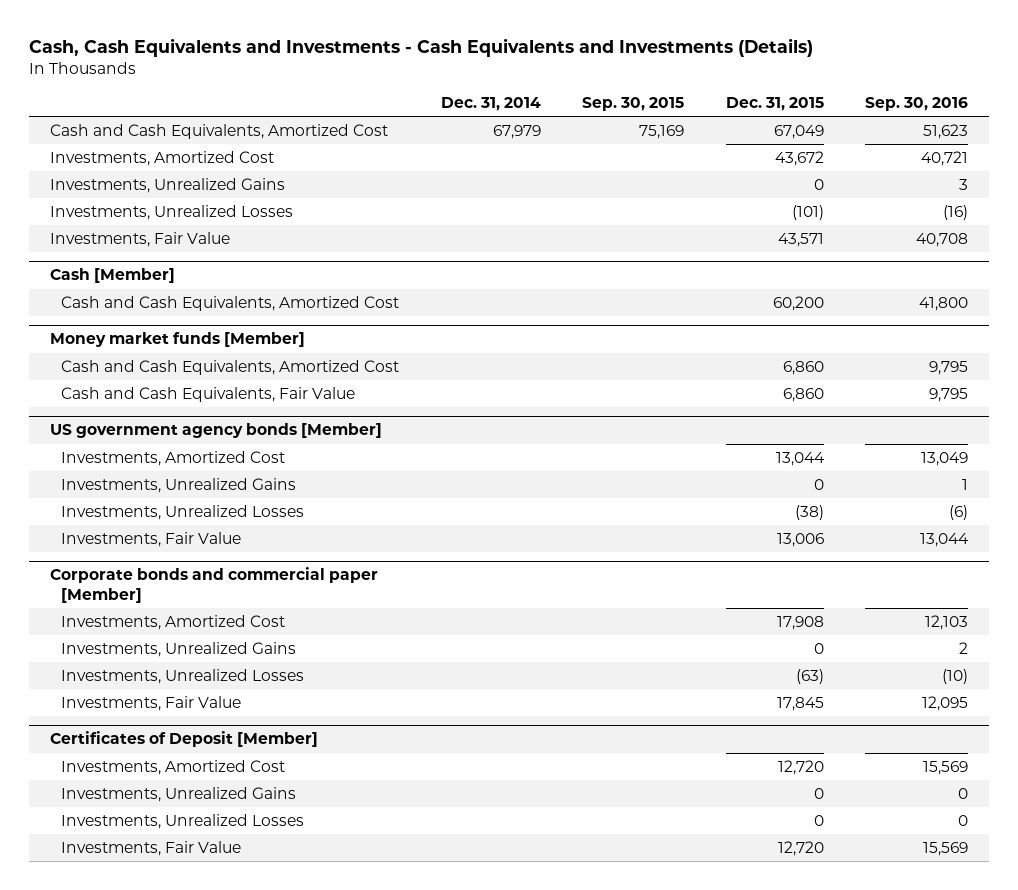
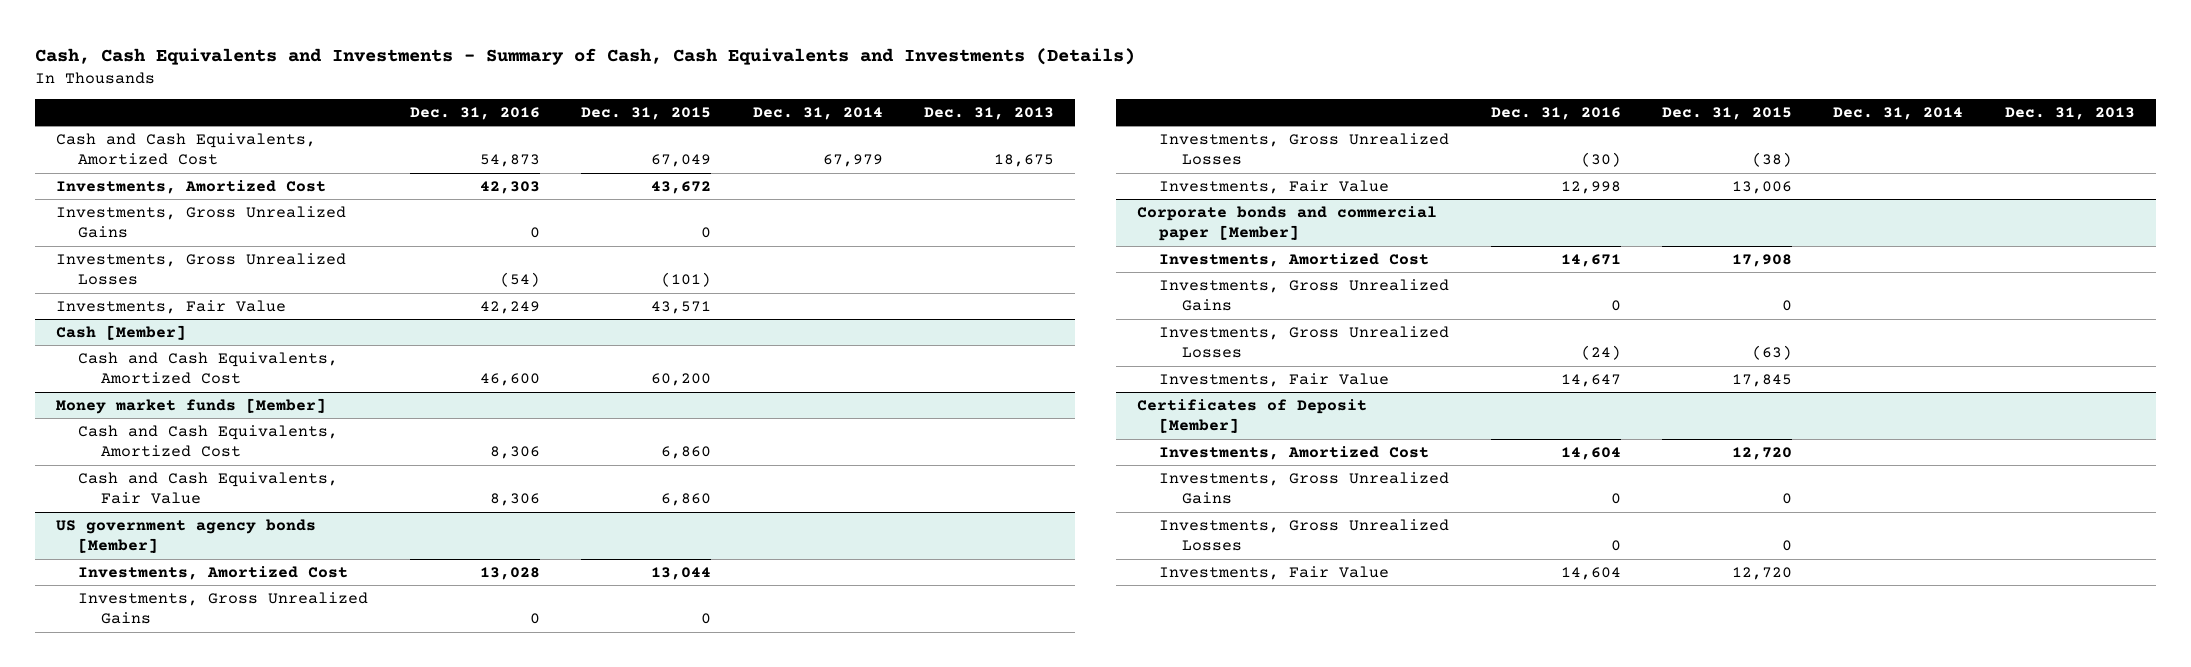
- Cash, Cash Equivalents and Investments - Cash Equivalents and Investments (Details)
+ Cash, Cash Equivalents and Investments - Summary of Cash, Cash Equivalents and Investments (Details)
- | Dec. 31, 2014 | Sep. 30, 2015 | Dec. 31, 2015 | Sep. 30, 2016
+ | Dec. 31, 2016 | Dec. 31, 2015 | Dec. 31, 2014 | Dec. 31, 2013
- Investments, Unrealized Gains | | | 0 | 3
- Investments, Unrealized Losses | | | (101) | (16)
+ Investments, Gross Unrealized Gains | 0 | 0 | |
+ Investments, Gross Unrealized Losses | (54) | (101) | |
@ US government agency bonds [Member]
- Investments, Unrealized Gains | | | 0 | 1
- Investments, Unrealized Losses | | | (38) | (6)
+ Investments, Gross Unrealized Gains | 0 | 0 | |
+ Investments, Gross Unrealized Losses | (30) | (38) | |
@ Corporate bonds and commercial paper [Member]
- Investments, Unrealized Gains | | | 0 | 2
- Investments, Unrealized Losses | | | (63) | (10)
+ Investments, Gross Unrealized Gains | 0 | 0 | |
+ Investments, Gross Unrealized Losses | (24) | (63) | |
@ Certificates of Deposit [Member]
- Investments, Unrealized Gains | | | 0 | 0
- Investments, Unrealized Losses | | | 0 | 0
+ Investments, Gross Unrealized Gains | 0 | 0 | |
+ Investments, Gross Unrealized Losses | 0 | 0 | |

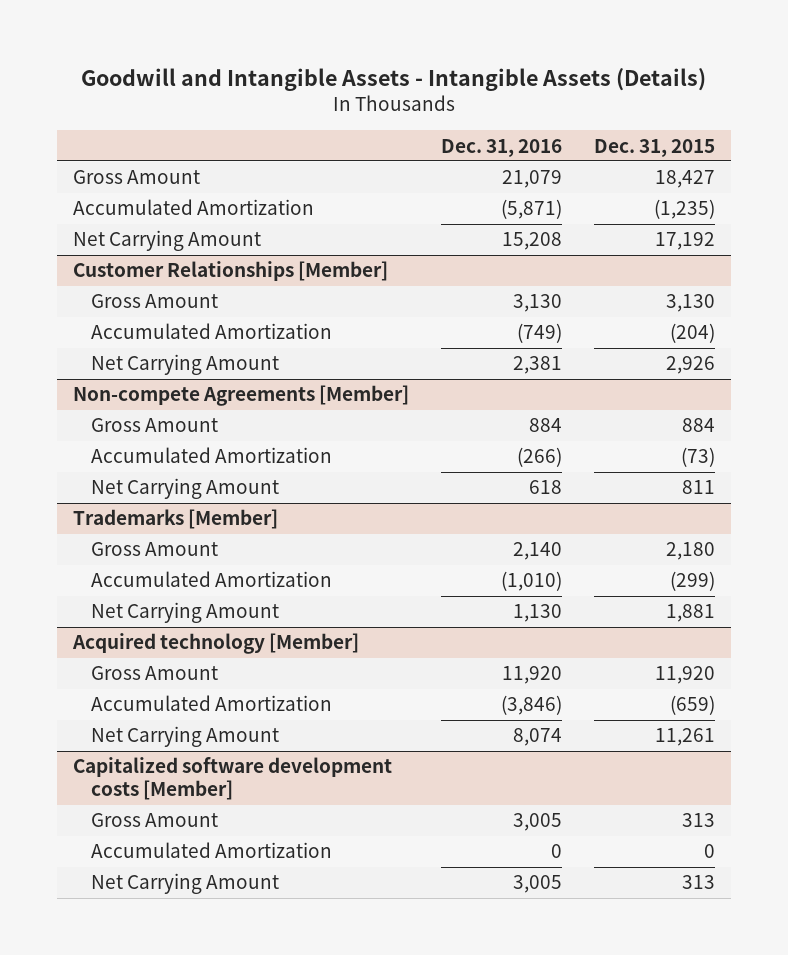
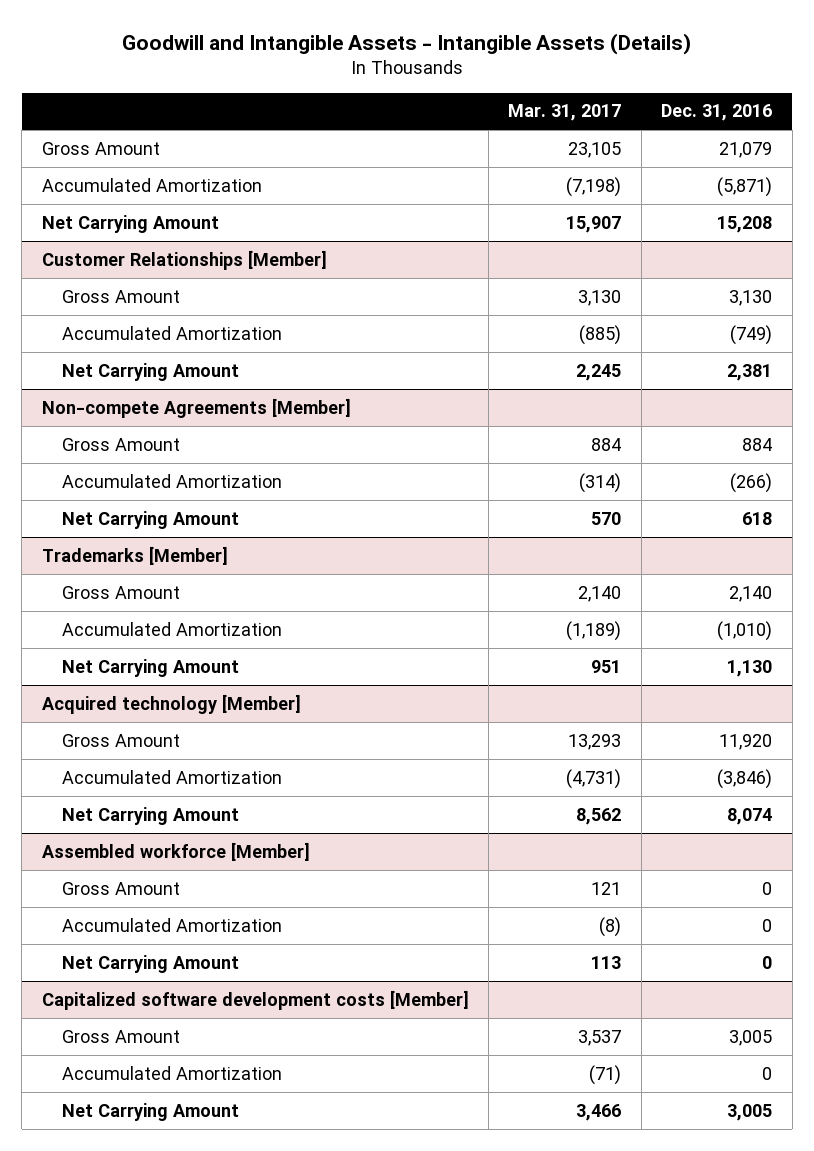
- | Dec. 31, 2016 | Dec. 31, 2015
+ | Mar. 31, 2017 | Dec. 31, 2016
+ Assembled workforce [Member]
+ Gross Amount | 121 | 0
+ Accumulated Amortization | (8) | 0
+ Net Carrying Amount | 113 | 0

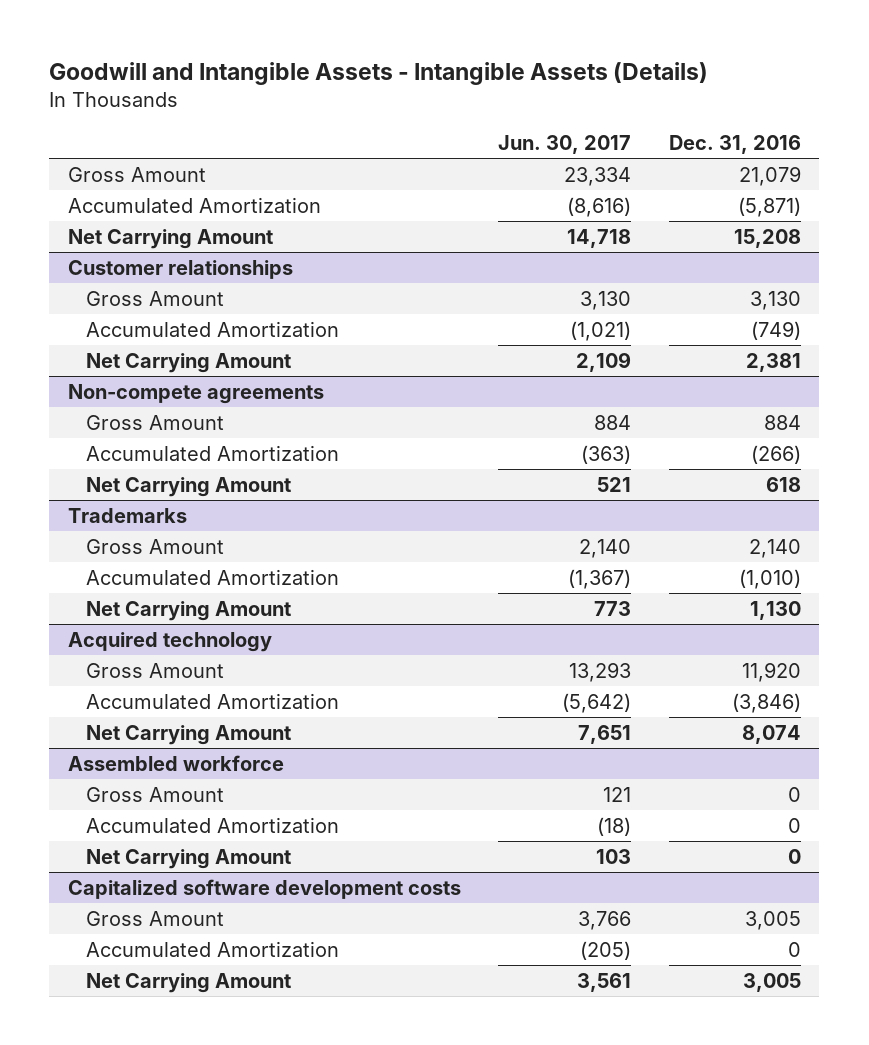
- | Mar. 31, 2017 | Dec. 31, 2016
+ | Jun. 30, 2017 | Dec. 31, 2016
- Customer Relationships [Member]
+ Customer relationships
- Non-compete Agreements [Member]
+ Non-compete agreements
- Trademarks [Member]
+ Trademarks
- Acquired technology [Member]
+ Acquired technology
- Assembled workforce [Member]
+ Assembled workforce
- Capitalized software development costs [Member]
+ Capitalized software development costs

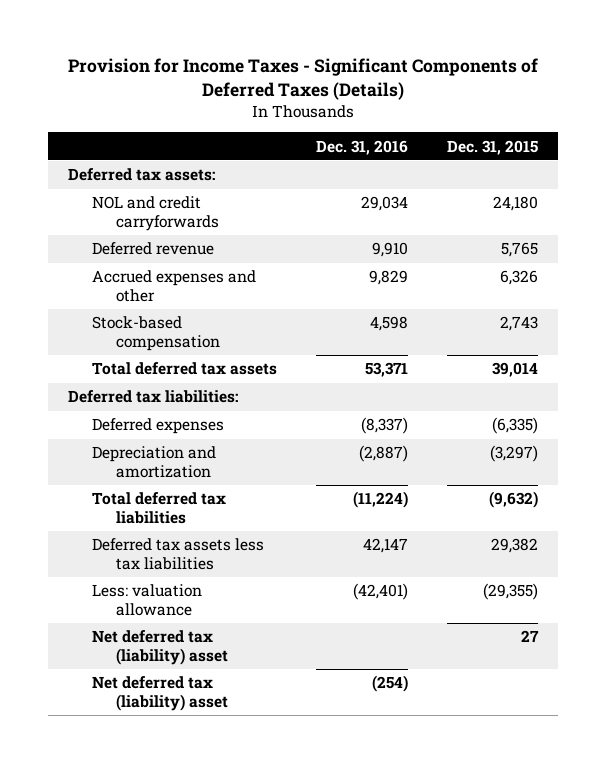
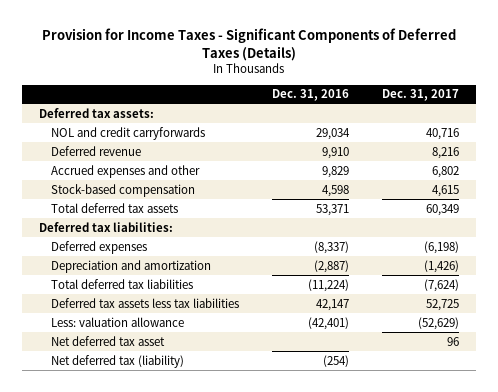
- | Dec. 31, 2016 | Dec. 31, 2015
+ | Dec. 31, 2016 | Dec. 31, 2017
- Net deferred tax (liability) asset | | 27
- Net deferred tax (liability) asset | (254) |
+ Net deferred tax asset | | 96
+ Net deferred tax (liability) | (254) |

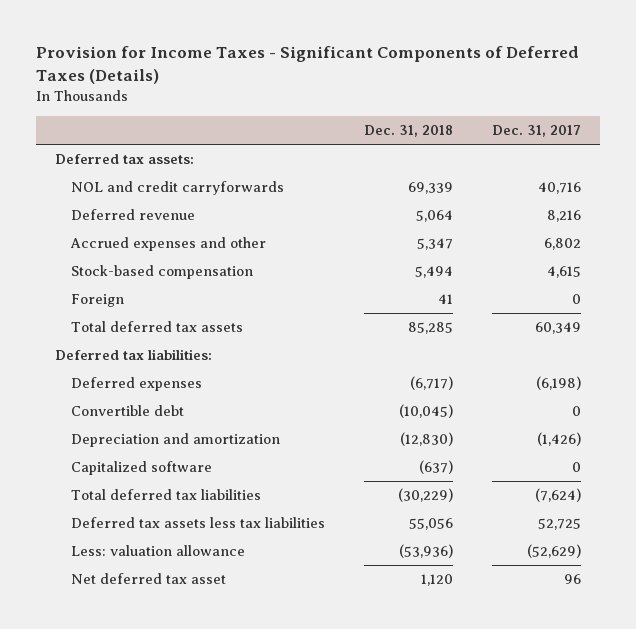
- | Dec. 31, 2016 | Dec. 31, 2017
+ | Dec. 31, 2018 | Dec. 31, 2017
+ Foreign | 41 | 0
+ Convertible debt | (10,045) | 0
+ Capitalized software | (637) | 0
- Net deferred tax (liability) | (254) |

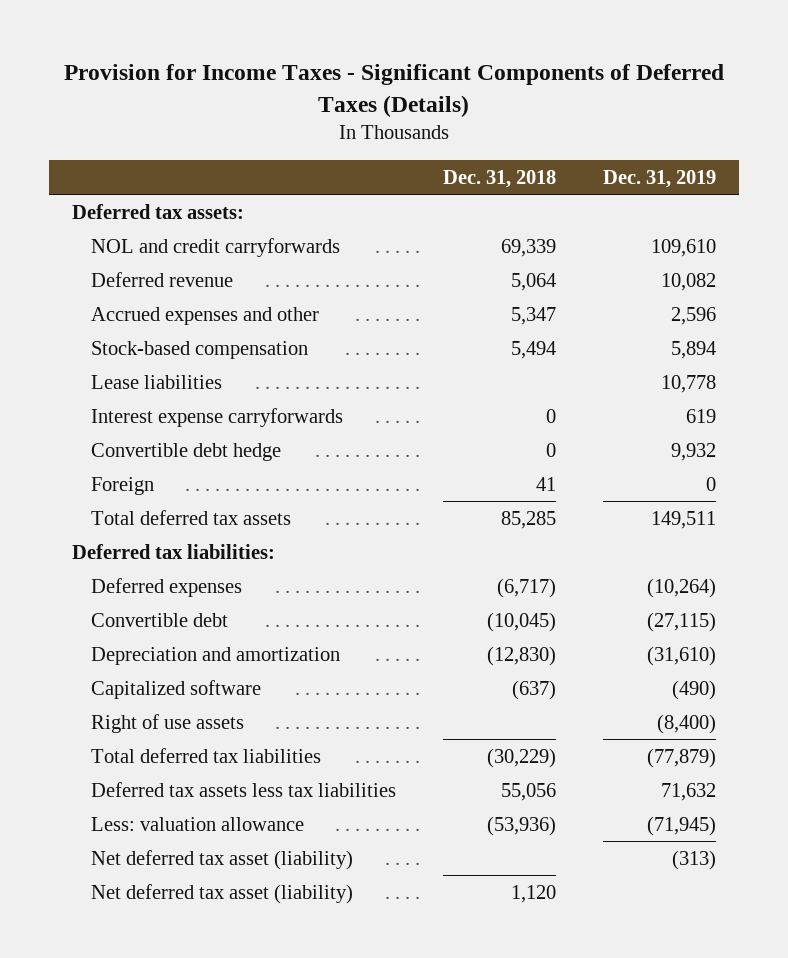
- | Dec. 31, 2018 | Dec. 31, 2017
+ | Dec. 31, 2018 | Dec. 31, 2019
+ Lease liabilities | | 10,778
+ Interest expense carryforwards | 0 | 619
+ Convertible debt hedge | 0 | 9,932
+ Right of use assets | | (8,400)
- Net deferred tax asset | 1,120 | 96
+ Net deferred tax asset (liability) | | (313)
+ Net deferred tax asset (liability) | 1,120 |

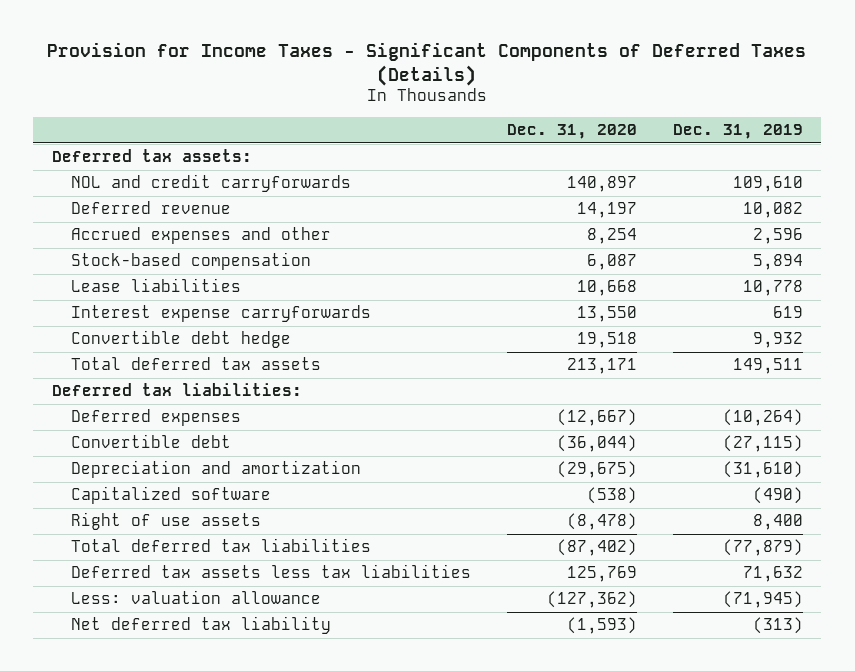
- | Dec. 31, 2018 | Dec. 31, 2019
+ | Dec. 31, 2020 | Dec. 31, 2019
- Foreign | 41 | 0
- Right of use assets | | (8,400)
+ Right of use assets | (8,478) | 8,400
- Net deferred tax asset (liability) | | (313)
- Net deferred tax asset (liability) | 1,120 |
+ Net deferred tax liability | (1,593) | (313)

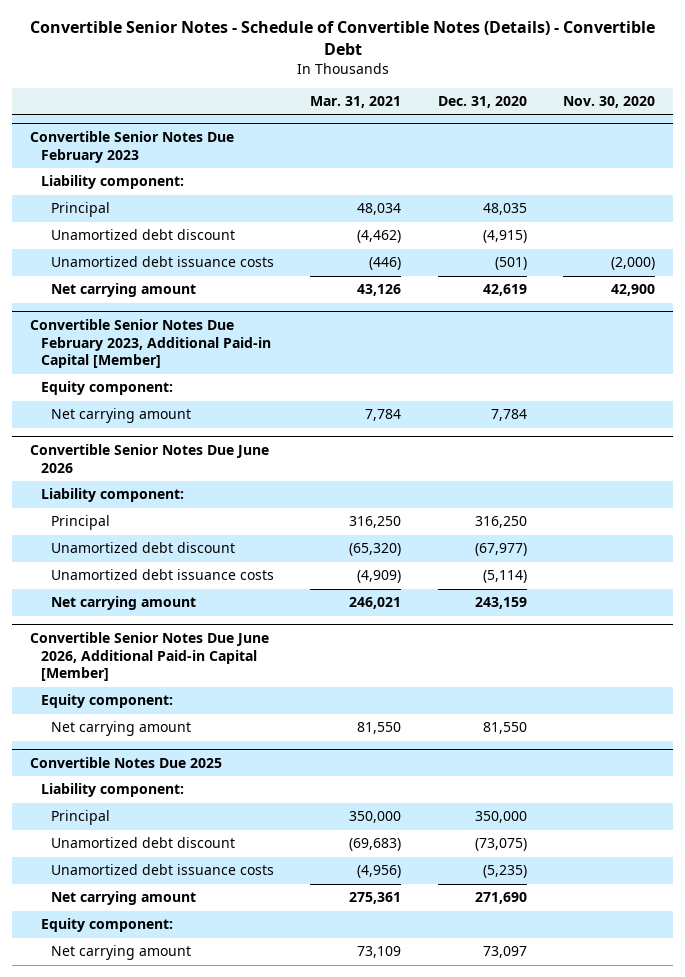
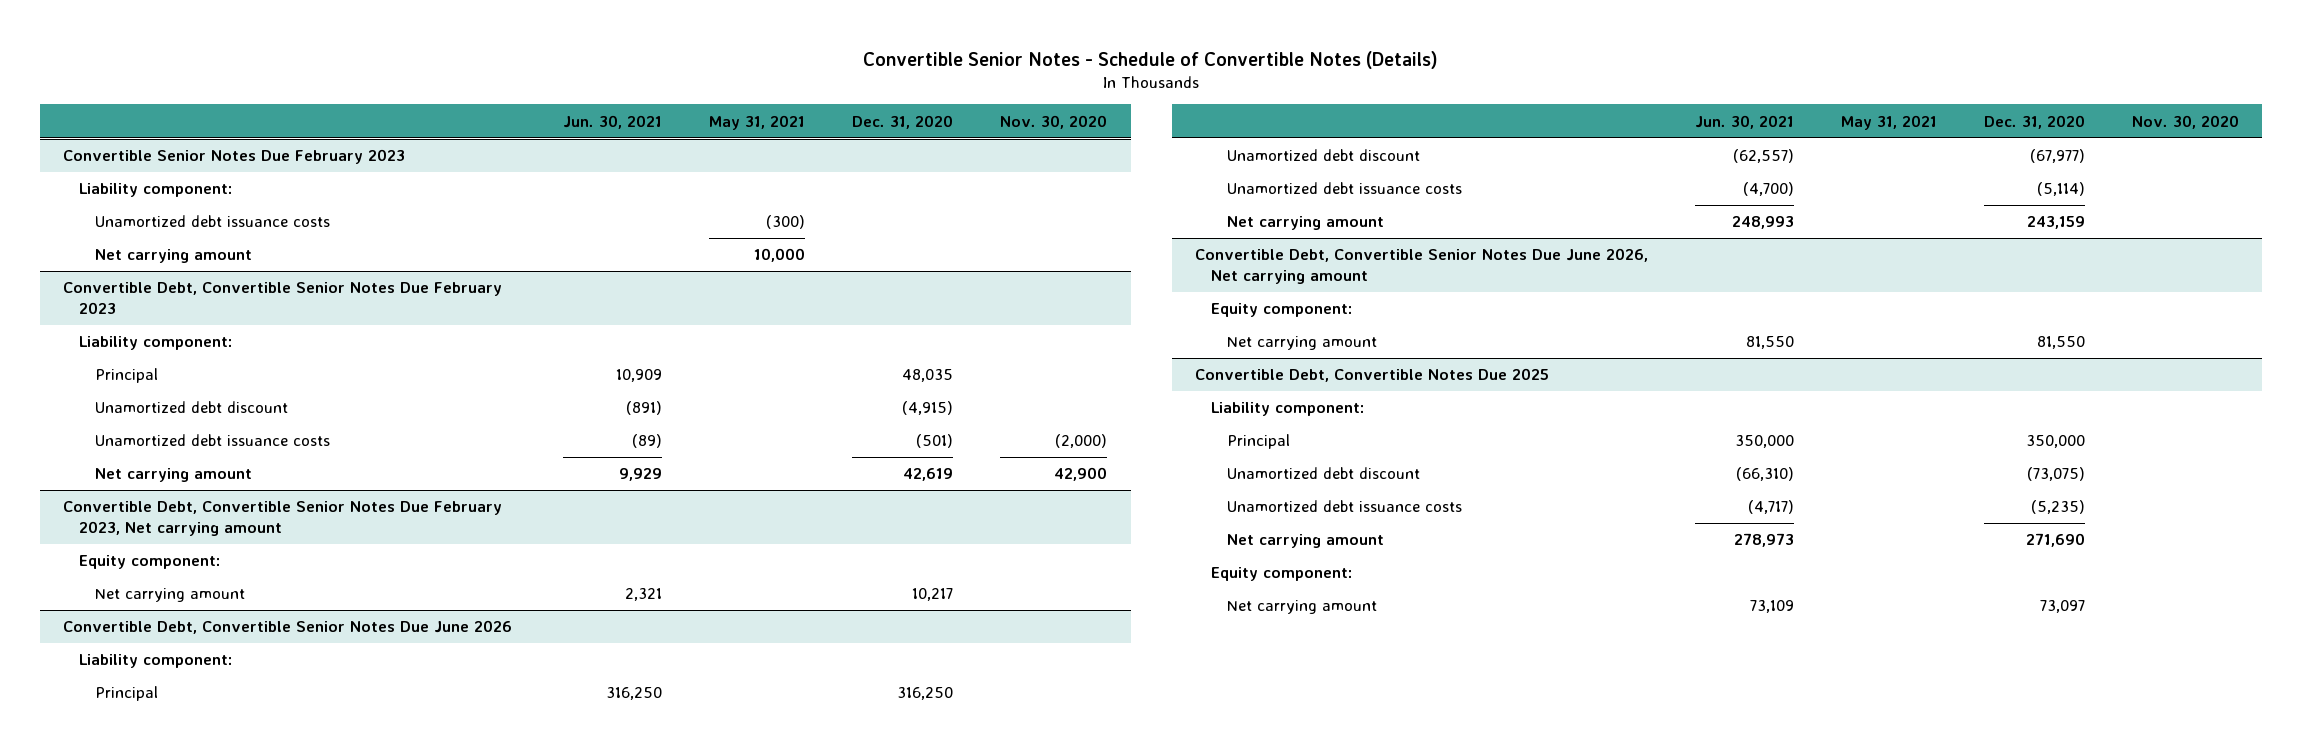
- Convertible Senior Notes - Schedule of Convertible Notes (Details) - Convertible Debt
+ Convertible Senior Notes - Schedule of Convertible Notes (Details)
- | Mar. 31, 2021 | Dec. 31, 2020 | Nov. 30, 2020
+ | Jun. 30, 2021 | May 31, 2021 | Dec. 31, 2020 | Nov. 30, 2020
@ Convertible Senior Notes Due February 2023
+ Unamortized debt issuance costs | | (300) | |
+ Net carrying amount | | 10,000 | |
+ Convertible Debt, Convertible Senior Notes Due February 2023
+ Liability component:
- Convertible Senior Notes Due February 2023, Additional Paid-in Capital [Member]
+ Convertible Debt, Convertible Senior Notes Due February 2023, Net carrying amount
- Net carrying amount | 7,784 | 7,784 |
- Convertible Senior Notes Due June 2026
+ Net carrying amount | 2,321 | | 10,217 |
+ Convertible Debt, Convertible Senior Notes Due June 2026
- Convertible Senior Notes Due June 2026, Additional Paid-in Capital [Member]
+ Convertible Debt, Convertible Senior Notes Due June 2026, Net carrying amount
- Convertible Notes Due 2025
+ Convertible Debt, Convertible Notes Due 2025

